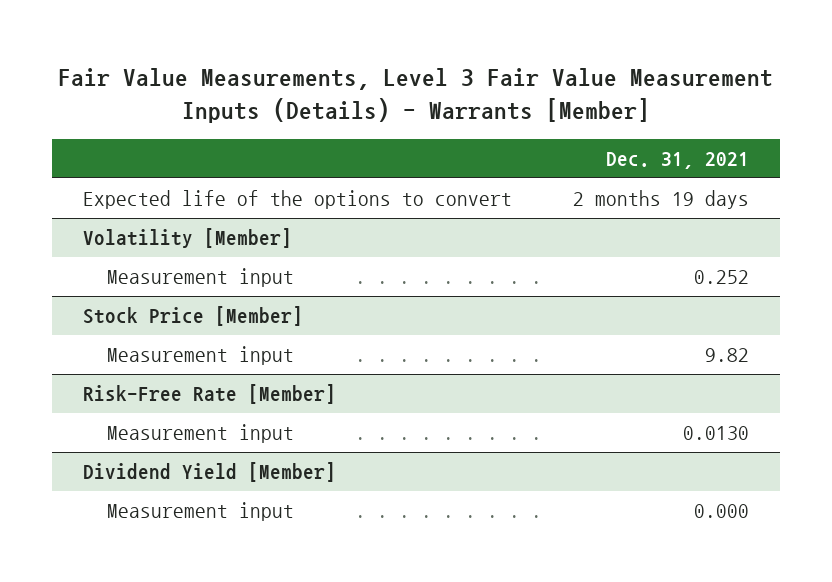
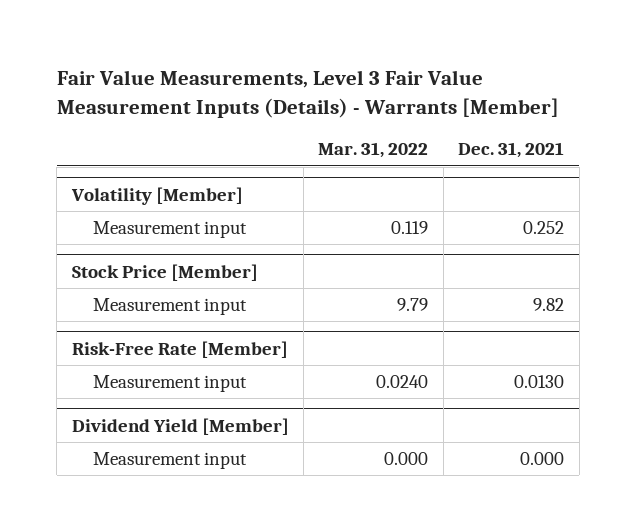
- | Dec. 31, 2021
+ | Mar. 31, 2022 | Dec. 31, 2021
- Expected life of the options to convert | 2 months 19 days

